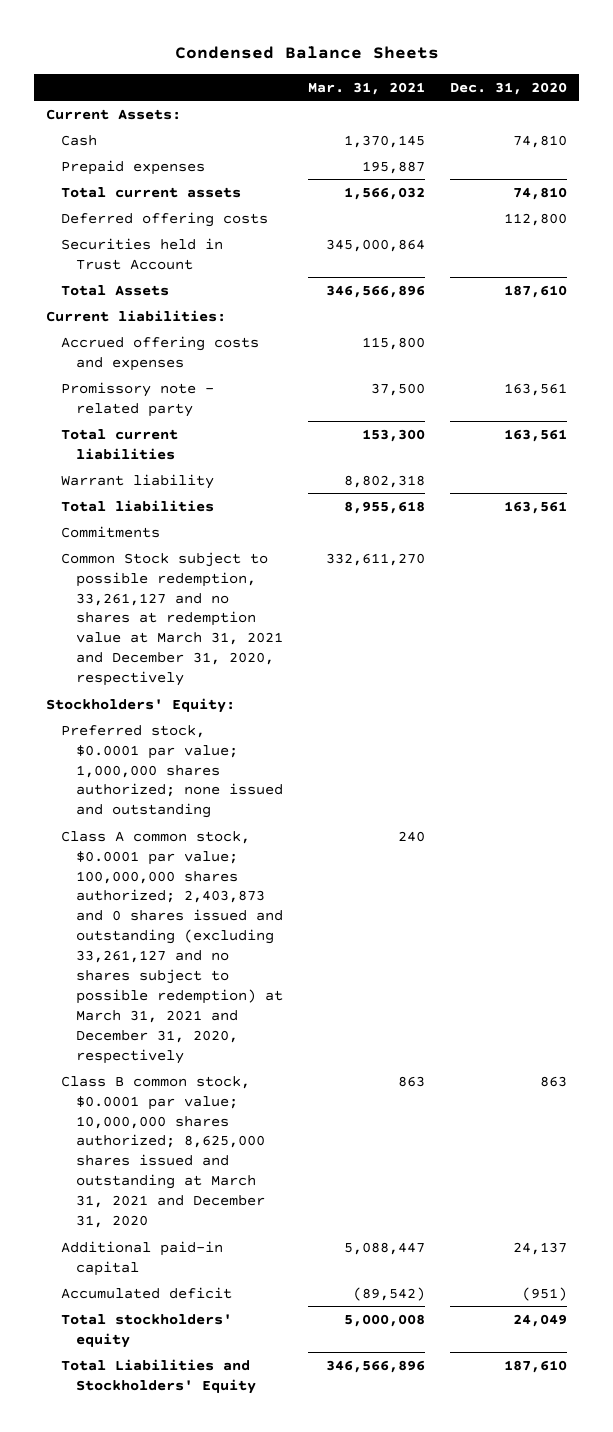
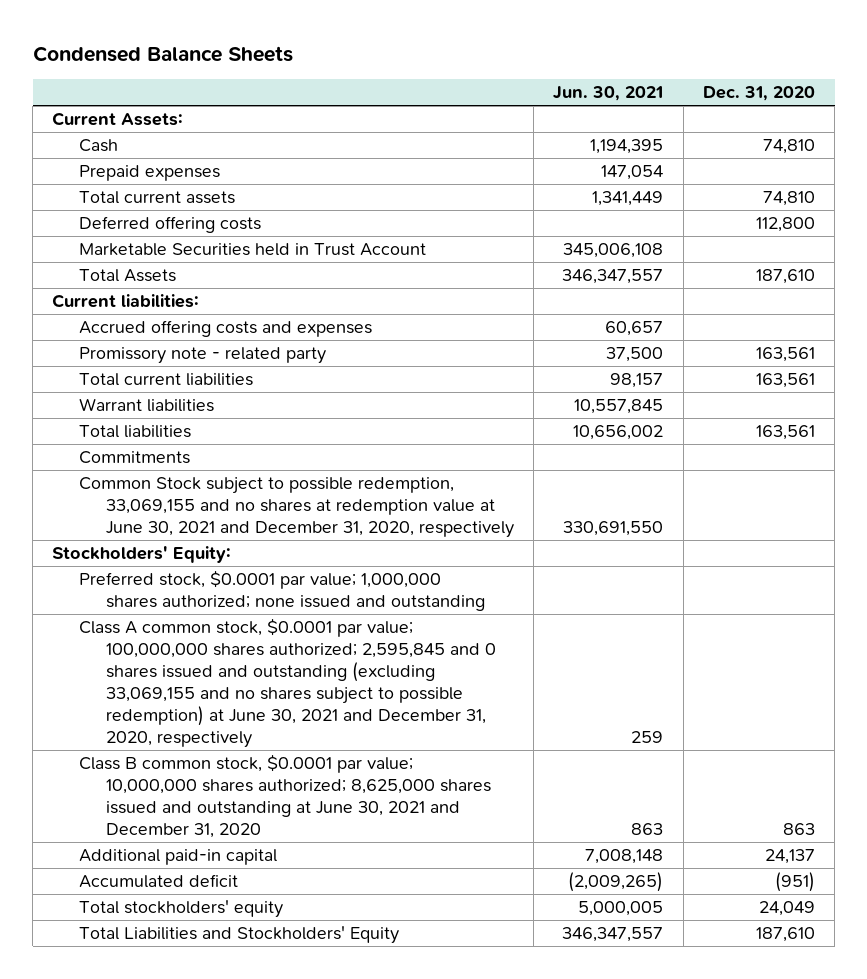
- | Mar. 31, 2021 | Dec. 31, 2020
+ | Jun. 30, 2021 | Dec. 31, 2020
- Securities held in Trust Account | 345,000,864 |
+ Marketable Securities held in Trust Account | 345,006,108 |
- Warrant liability | 8,802,318 |
+ Warrant liabilities | 10,557,845 |
- Common Stock subject to possible redemption, 33,261,127 and no shares at redemption value at March 31, 2021 and December 31, 2020, respectively | 332,611,270 |
+ Common Stock subject to possible redemption, 33,069,155 and no shares at redemption value at June 30, 2021 and December 31, 2020, respectively | 330,691,550 |
- Class A common stock, $0.0001 par value; 100,000,000 shares authorized; 2,403,873 and 0 shares issued and outstanding (excluding 33,261,127 and no shares subject to possible redemption) at March 31, 2021 and December 31, 2020, respectively | 240 |
- Class B common stock, $0.0001 par value; 10,000,000 shares authorized; 8,625,000 shares issued and outstanding at March 31, 2021 and December 31, 2020 | 863 | 863
+ Class A common stock, $0.0001 par value; 100,000,000 shares authorized; 2,595,845 and 0 shares issued and outstanding (excluding 33,069,155 and no shares subject to possible redemption) at June 30, 2021 and December 31, 2020, respectively | 259 |
+ Class B common stock, $0.0001 par value; 10,000,000 shares authorized; 8,625,000 shares issued and outstanding at June 30, 2021 and December 31, 2020 | 863 | 863

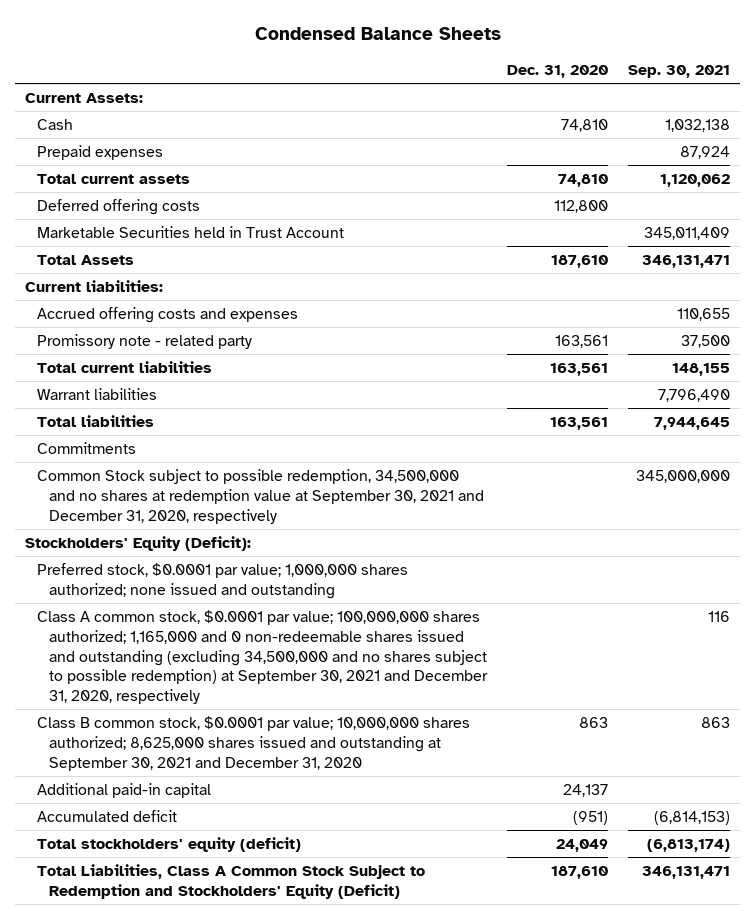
- | Jun. 30, 2021 | Dec. 31, 2020
+ | Dec. 31, 2020 | Sep. 30, 2021
- Common Stock subject to possible redemption, 33,069,155 and no shares at redemption value at June 30, 2021 and December 31, 2020, respectively | 330,691,550 |
- Stockholders' Equity:
+ Common Stock subject to possible redemption, 34,500,000 and no shares at redemption value at September 30, 2021 and December 31, 2020, respectively | | 345,000,000
+ Stockholders' Equity (Deficit):
- Class A common stock, $0.0001 par value; 100,000,000 shares authorized; 2,595,845 and 0 shares issued and outstanding (excluding 33,069,155 and no shares subject to possible redemption) at June 30, 2021 and December 31, 2020, respectively | 259 |
- Class B common stock, $0.0001 par value; 10,000,000 shares authorized; 8,625,000 shares issued and outstanding at June 30, 2021 and December 31, 2020 | 863 | 863
+ Class A common stock, $0.0001 par value; 100,000,000 shares authorized; 1,165,000 and 0 non-redeemable shares issued and outstanding (excluding 34,500,000 and no shares subject to possible redemption) at September 30, 2021 and December 31, 2020, respectively | | 116
+ Class B common stock, $0.0001 par value; 10,000,000 shares authorized; 8,625,000 shares issued and outstanding at September 30, 2021 and December 31, 2020 | 863 | 863
- Total stockholders' equity | 5,000,005 | 24,049
- Total Liabilities and Stockholders' Equity | 346,347,557 | 187,610
+ Total stockholders' equity (deficit) | 24,049 | (6,813,174)
+ Total Liabilities, Class A Common Stock Subject to Redemption and Stockholders' Equity (Deficit) | 187,610 | 346,131,471

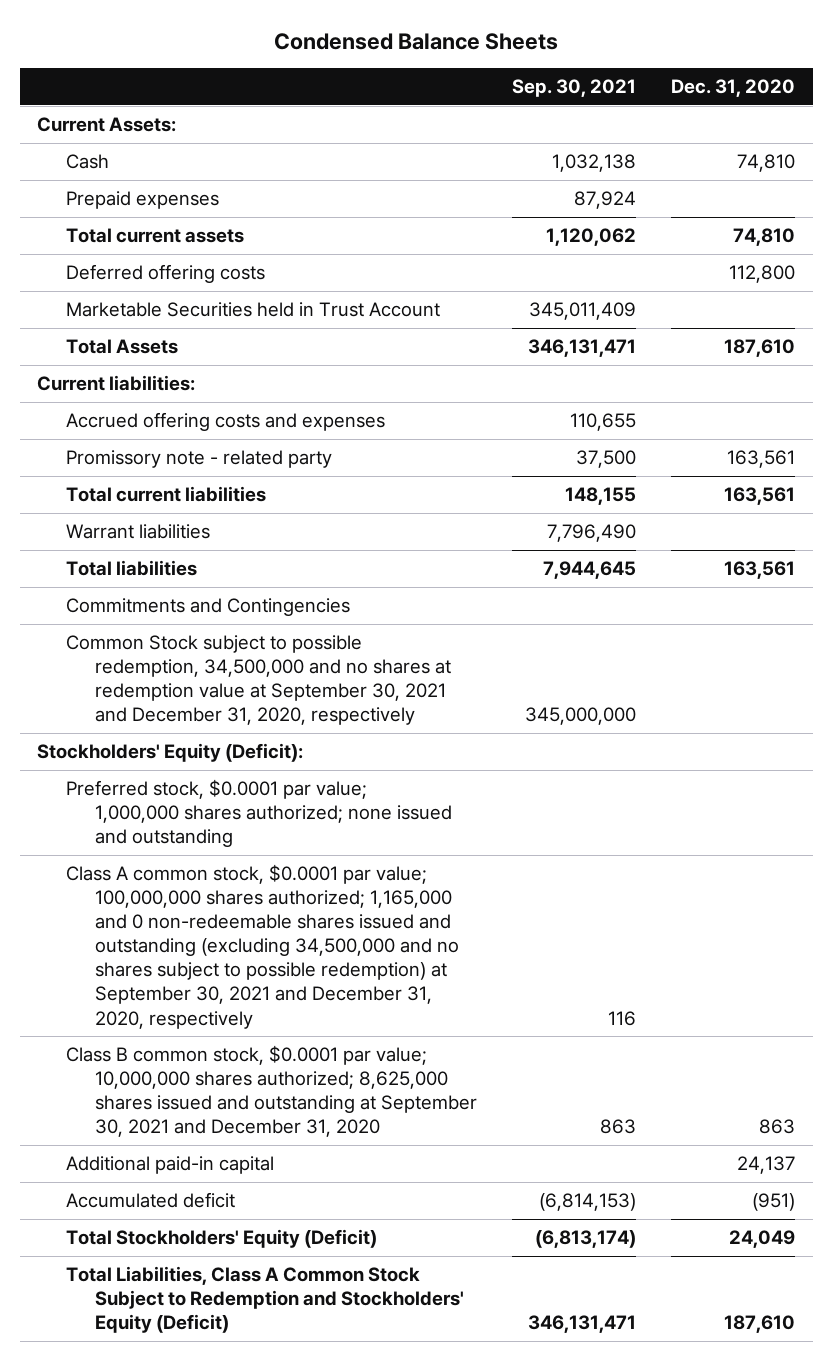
- | Dec. 31, 2020 | Sep. 30, 2021
+ | Sep. 30, 2021 | Dec. 31, 2020
- Commitments
+ Commitments and Contingencies
- Total stockholders' equity (deficit) | 24,049 | (6,813,174)
+ Total Stockholders' Equity (Deficit) | (6,813,174) | 24,049

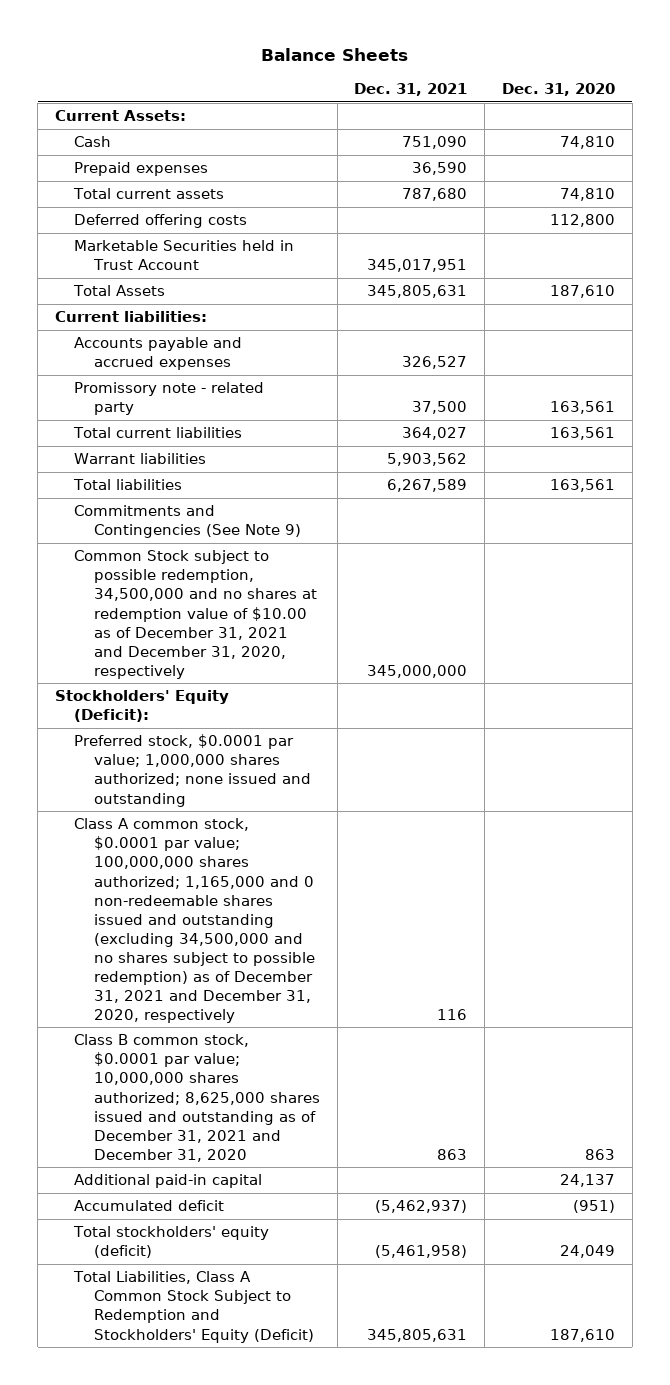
- Condensed Balance Sheets
+ Balance Sheets
- | Sep. 30, 2021 | Dec. 31, 2020
+ | Dec. 31, 2021 | Dec. 31, 2020
- Accrued offering costs and expenses | 110,655 |
+ Accounts payable and accrued expenses | 326,527 |
- Commitments and Contingencies
- Common Stock subject to possible redemption, 34,500,000 and no shares at redemption value at September 30, 2021 and December 31, 2020, respectively | 345,000,000 |
+ Commitments and Contingencies (See Note 9)
+ Common Stock subject to possible redemption, 34,500,000 and no shares at redemption value of $10.00 as of December 31, 2021 and December 31, 2020, respectively | 345,000,000 |
- Class A common stock, $0.0001 par value; 100,000,000 shares authorized; 1,165,000 and 0 non-redeemable shares issued and outstanding (excluding 34,500,000 and no shares subject to possible redemption) at September 30, 2021 and December 31, 2020, respectively | 116 |
- Class B common stock, $0.0001 par value; 10,000,000 shares authorized; 8,625,000 shares issued and outstanding at September 30, 2021 and December 31, 2020 | 863 | 863
+ Class A common stock, $0.0001 par value; 100,000,000 shares authorized; 1,165,000 and 0 non-redeemable shares issued and outstanding (excluding 34,500,000 and no shares subject to possible redemption) as of December 31, 2021 and December 31, 2020, respectively | 116 |
+ Class B common stock, $0.0001 par value; 10,000,000 shares authorized; 8,625,000 shares issued and outstanding as of December 31, 2021 and December 31, 2020 | 863 | 863
- Total Stockholders' Equity (Deficit) | (6,813,174) | 24,049
+ Total stockholders' equity (deficit) | (5,461,958) | 24,049

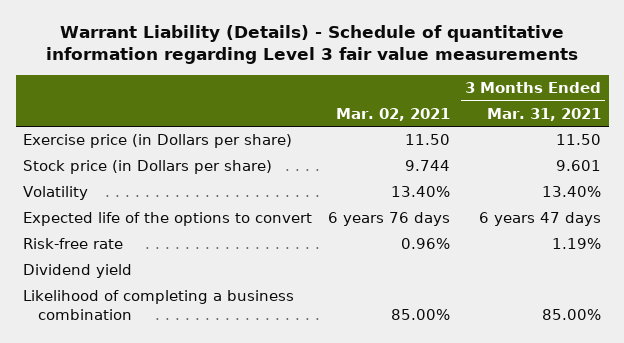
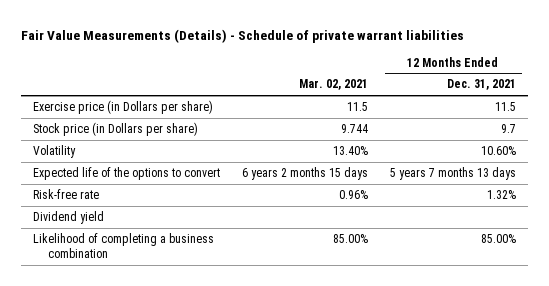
- Warrant Liability (Details) - Schedule of quantitative information regarding Level 3 fair value measurements
+ Fair Value Measurements (Details) - Schedule of private warrant liabilities
- | Mar. 02, 2021 | 3 Months Ended Mar. 31, 2021
+ | Mar. 02, 2021 | 12 Months Ended Dec. 31, 2021
- Exercise price (in Dollars per share) | 11.50 | 11.50
+ Exercise price (in Dollars per share) | 11.5 | 11.5
- Expected life of the options to convert | 6 years 76 days | 6 years 47 days
+ Expected life of the options to convert | 6 years 2 months 15 days | 5 years 7 months 13 days

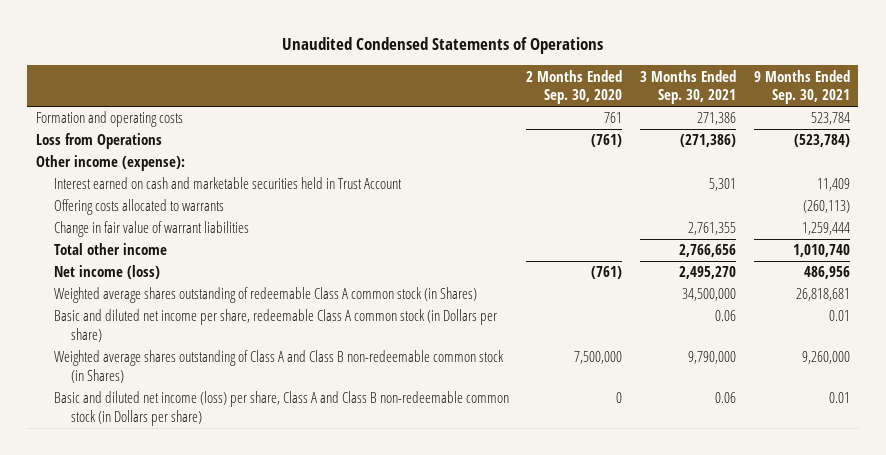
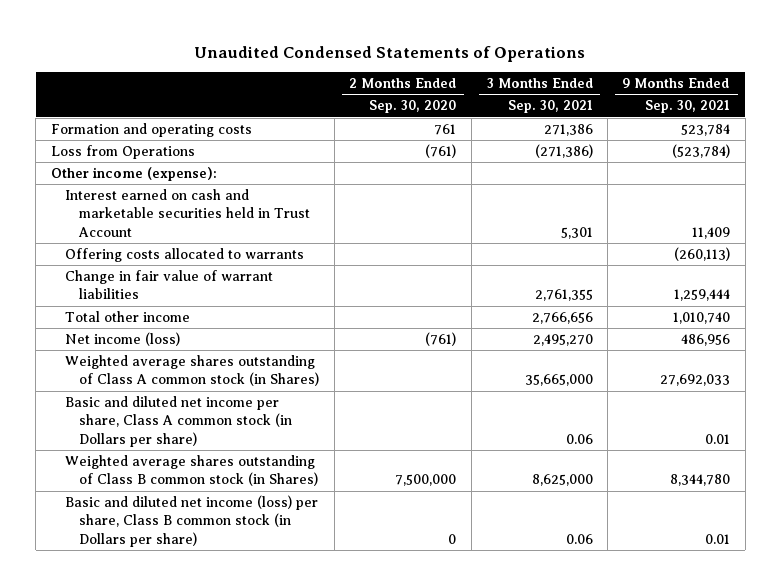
- Weighted average shares outstanding of redeemable Class A common stock (in Shares) | | 34,500,000 | 26,818,681
- Basic and diluted net income per share, redeemable Class A common stock (in Dollars per share) | | 0.06 | 0.01
- Weighted average shares outstanding of Class A and Class B non-redeemable common stock (in Shares) | 7,500,000 | 9,790,000 | 9,260,000
- Basic and diluted net income (loss) per share, Class A and Class B non-redeemable common stock (in Dollars per share) | 0 | 0.06 | 0.01
+ Weighted average shares outstanding of Class A common stock (in Shares) | | 35,665,000 | 27,692,033
+ Basic and diluted net income per share, Class A common stock (in Dollars per share) | | 0.06 | 0.01
+ Weighted average shares outstanding of Class B common stock (in Shares) | 7,500,000 | 8,625,000 | 8,344,780
+ Basic and diluted net income (loss) per share, Class B common stock (in Dollars per share) | 0 | 0.06 | 0.01

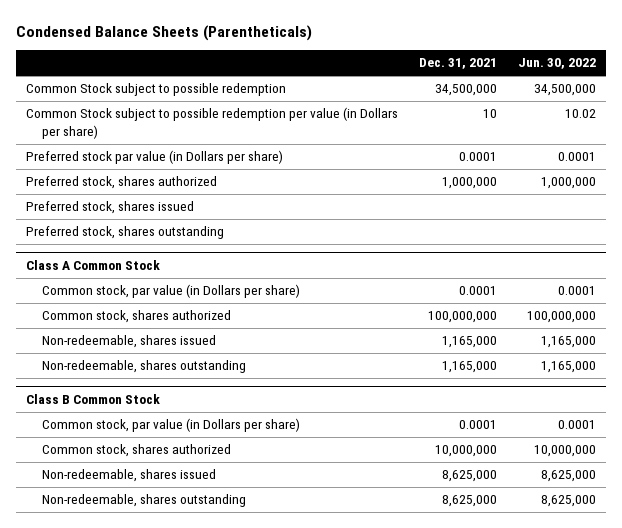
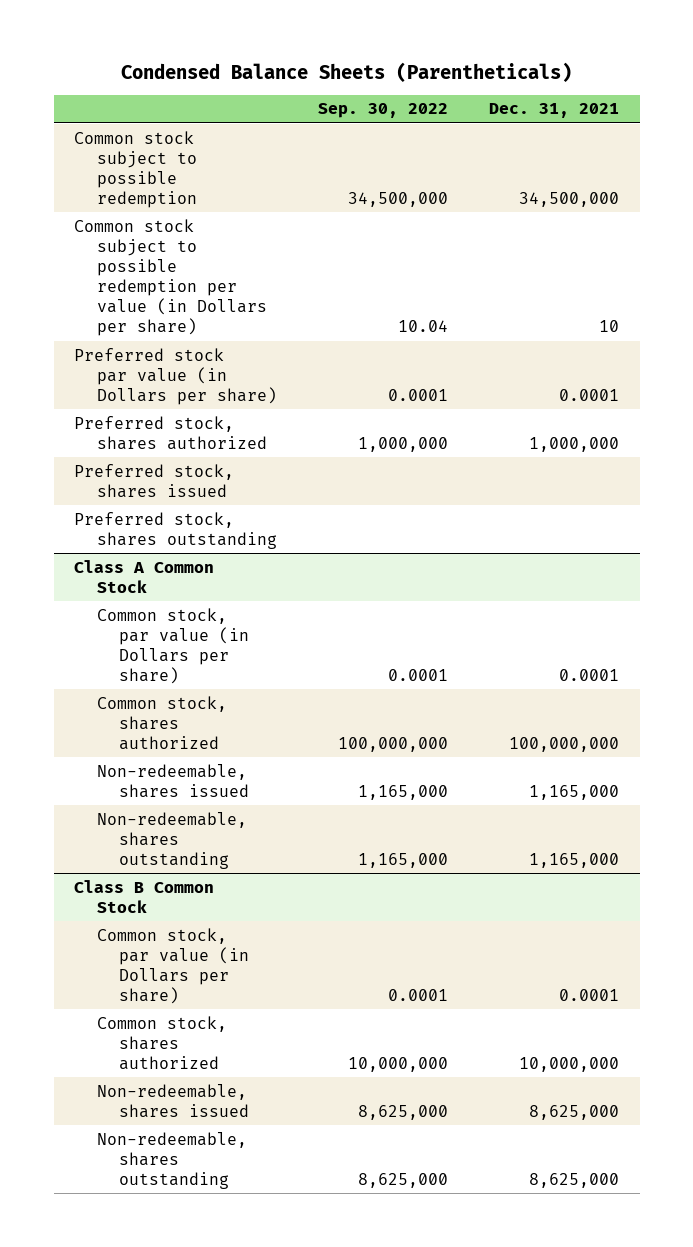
- | Dec. 31, 2021 | Jun. 30, 2022
+ | Sep. 30, 2022 | Dec. 31, 2021
- Common Stock subject to possible redemption | 34,500,000 | 34,500,000
- Common Stock subject to possible redemption per value (in Dollars per share) | 10 | 10.02
+ Common stock subject to possible redemption | 34,500,000 | 34,500,000
+ Common stock subject to possible redemption per value (in Dollars per share) | 10.04 | 10

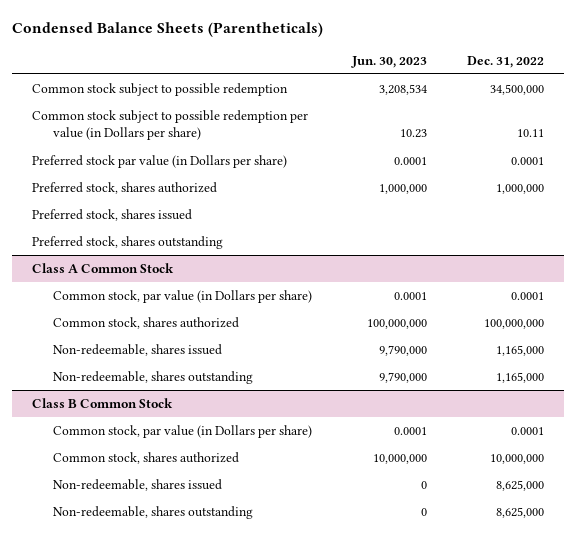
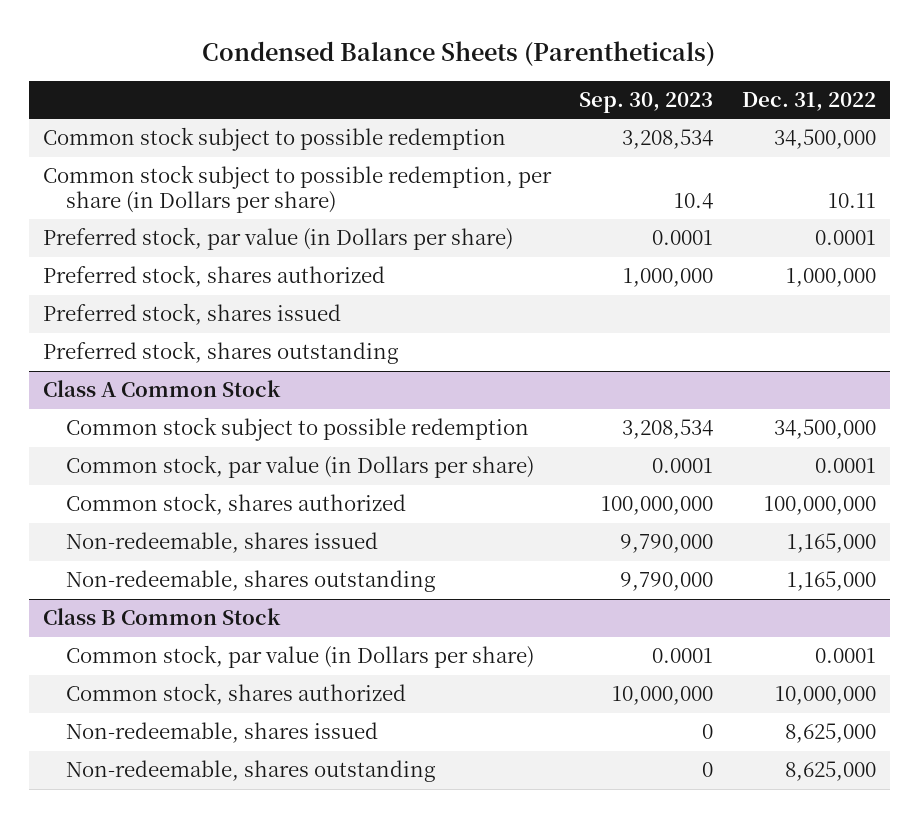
- | Jun. 30, 2023 | Dec. 31, 2022
+ | Sep. 30, 2023 | Dec. 31, 2022
- Common stock subject to possible redemption per value (in Dollars per share) | 10.23 | 10.11
- Preferred stock par value (in Dollars per share) | 0.0001 | 0.0001
+ Common stock subject to possible redemption, per share (in Dollars per share) | 10.4 | 10.11
+ Preferred stock, par value (in Dollars per share) | 0.0001 | 0.0001
@ Class A Common Stock
+ Common stock subject to possible redemption | 3,208,534 | 34,500,000

